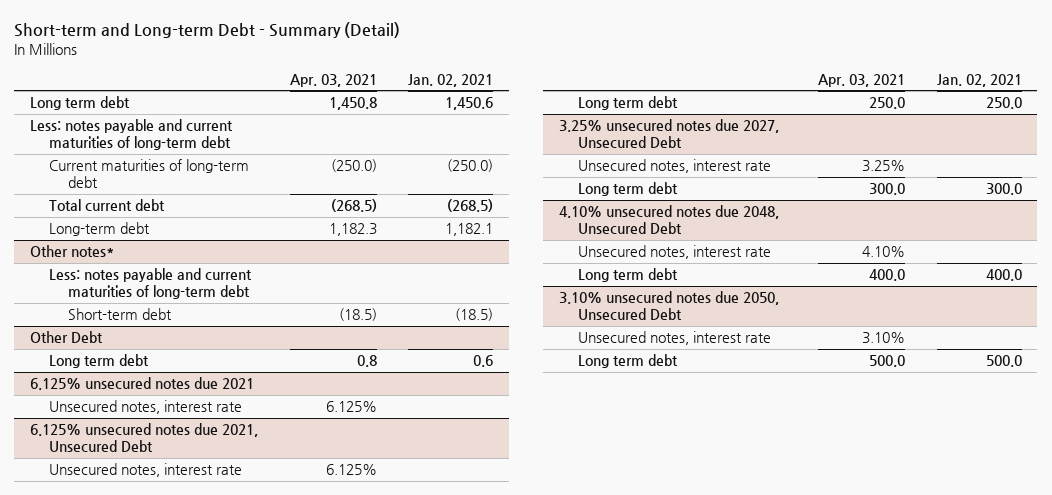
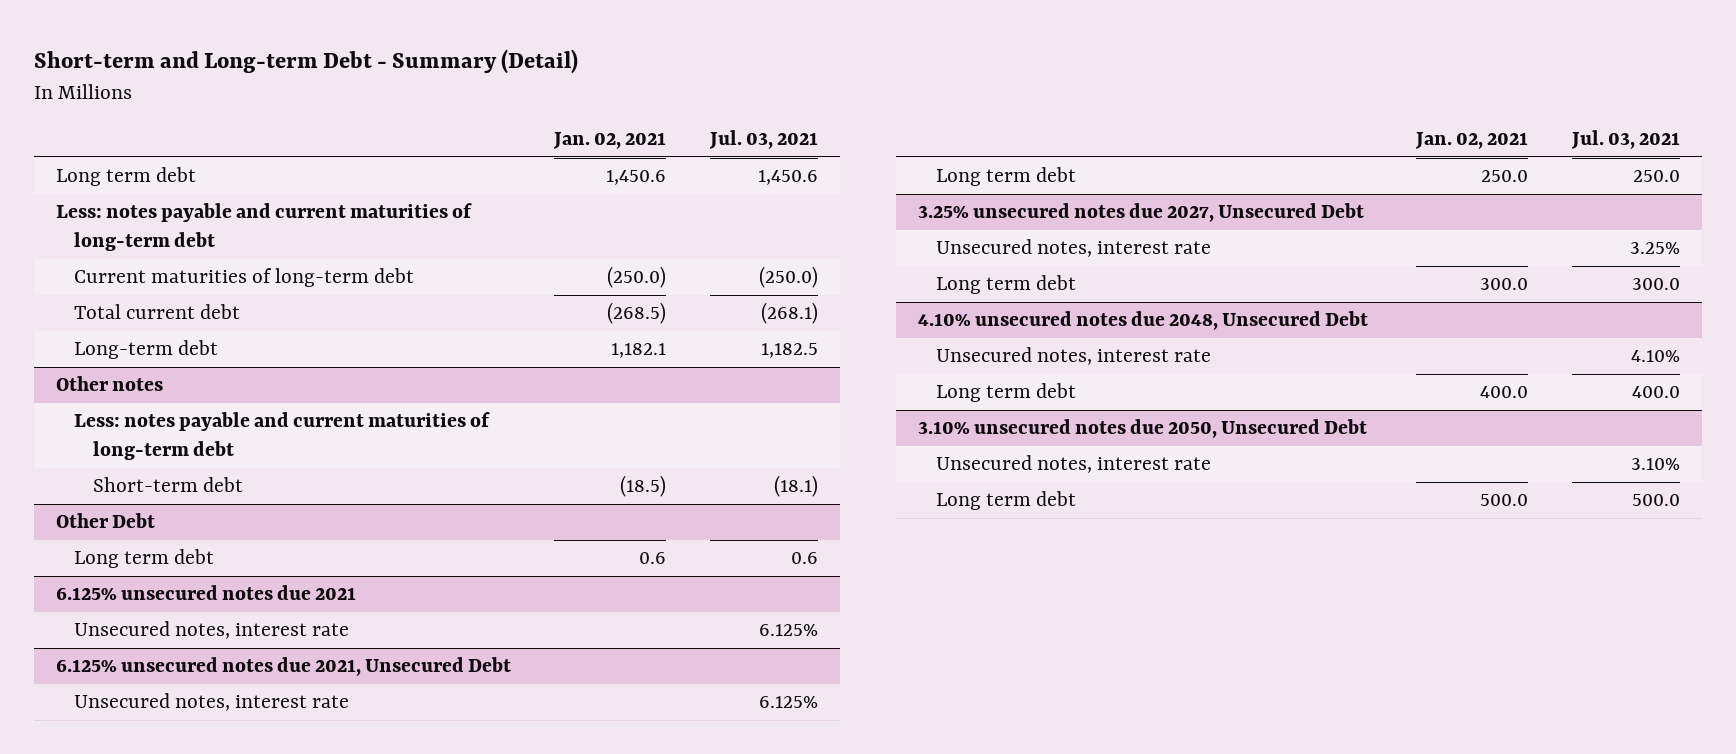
- | Apr. 03, 2021 | Jan. 02, 2021
+ | Jan. 02, 2021 | Jul. 03, 2021
- Other notes*
+ Other notes

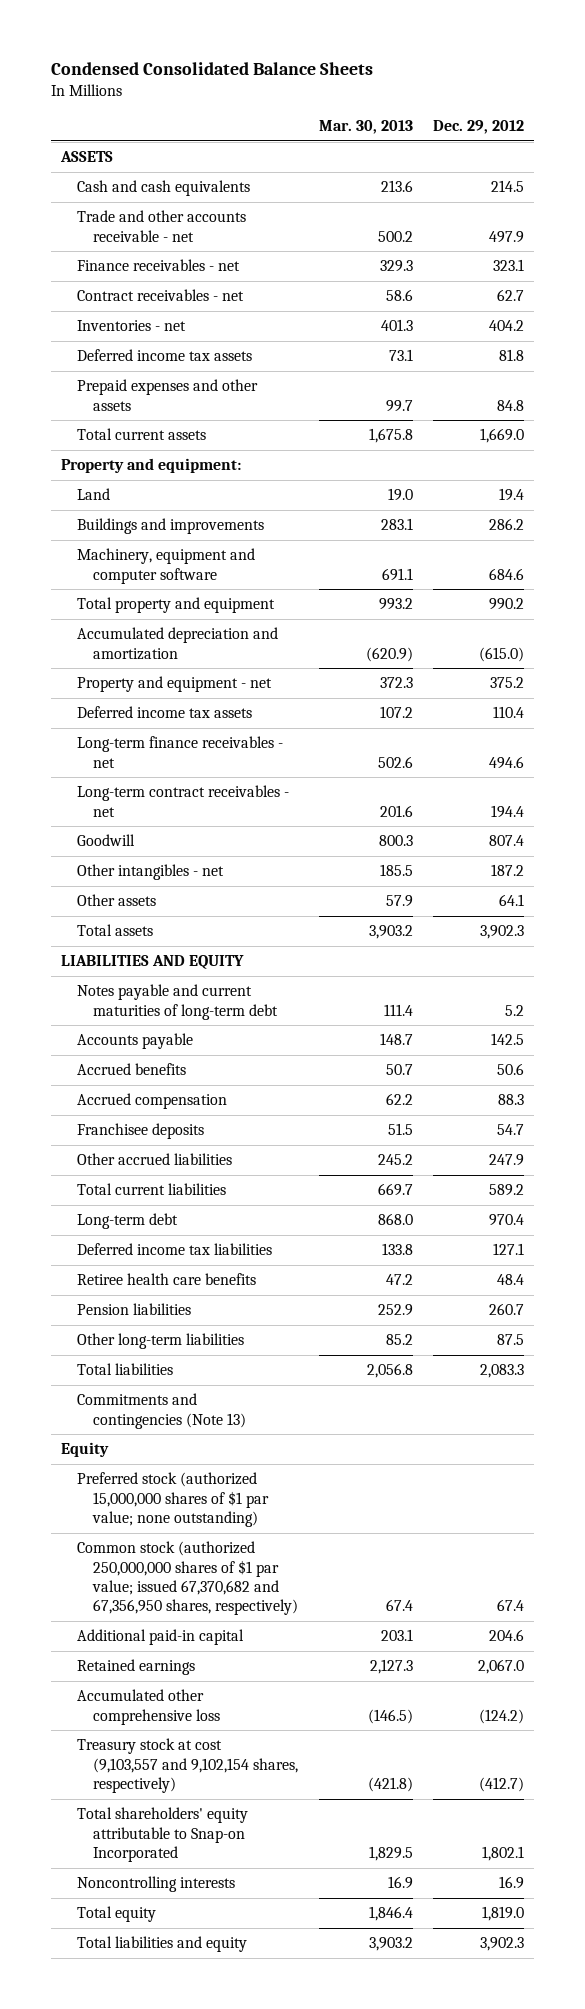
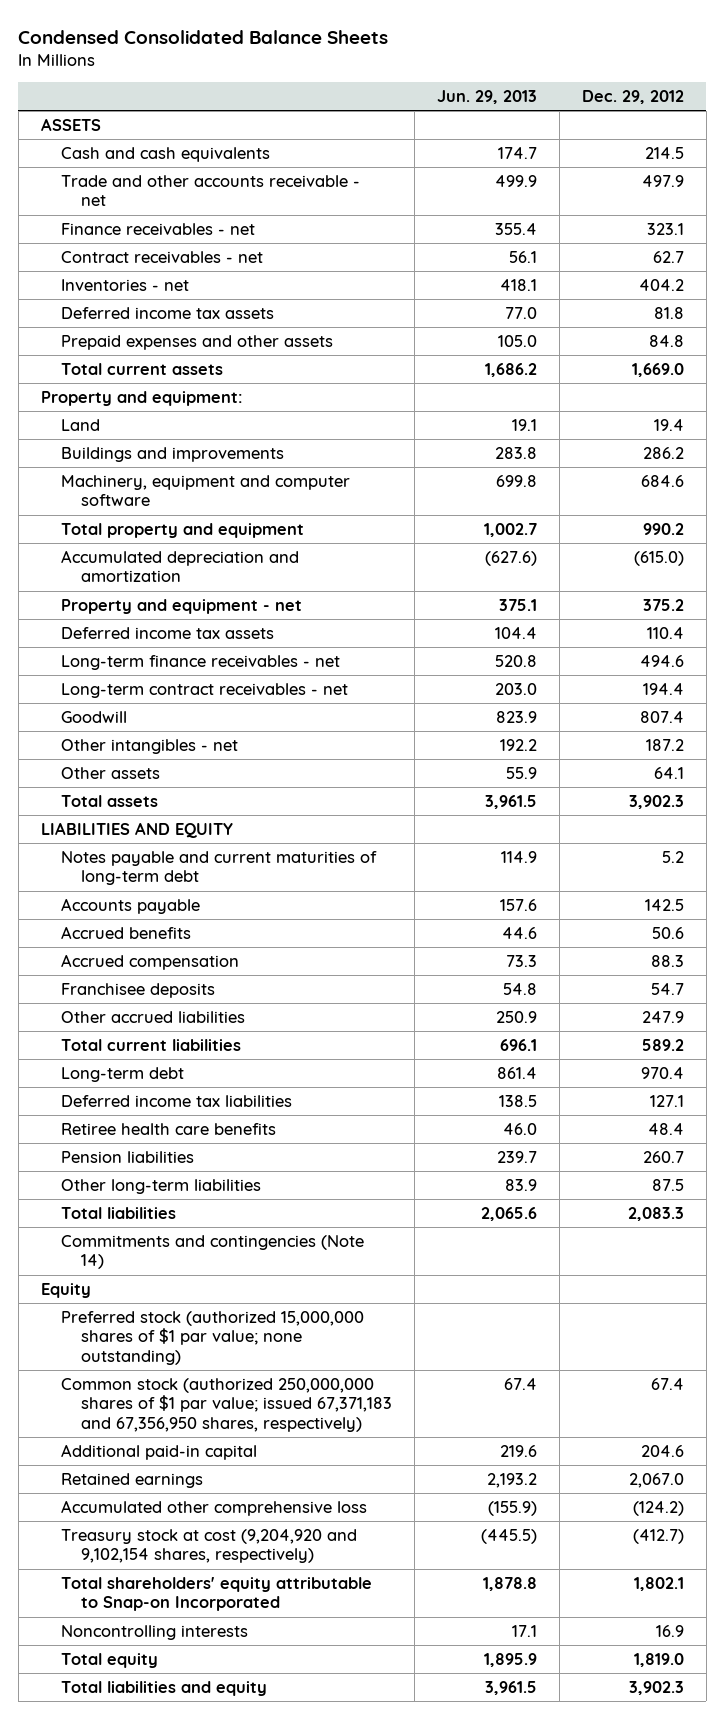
- | Mar. 30, 2013 | Dec. 29, 2012
+ | Jun. 29, 2013 | Dec. 29, 2012
- Commitments and contingencies (Note 13)
+ Commitments and contingencies (Note 14)
- Common stock (authorized 250,000,000 shares of $1 par value; issued 67,370,682 and 67,356,950 shares, respectively) | 67.4 | 67.4
+ Common stock (authorized 250,000,000 shares of $1 par value; issued 67,371,183 and 67,356,950 shares, respectively) | 67.4 | 67.4
- Treasury stock at cost (9,103,557 and 9,102,154 shares, respectively) | (421.8) | (412.7)
+ Treasury stock at cost (9,204,920 and 9,102,154 shares, respectively) | (445.5) | (412.7)

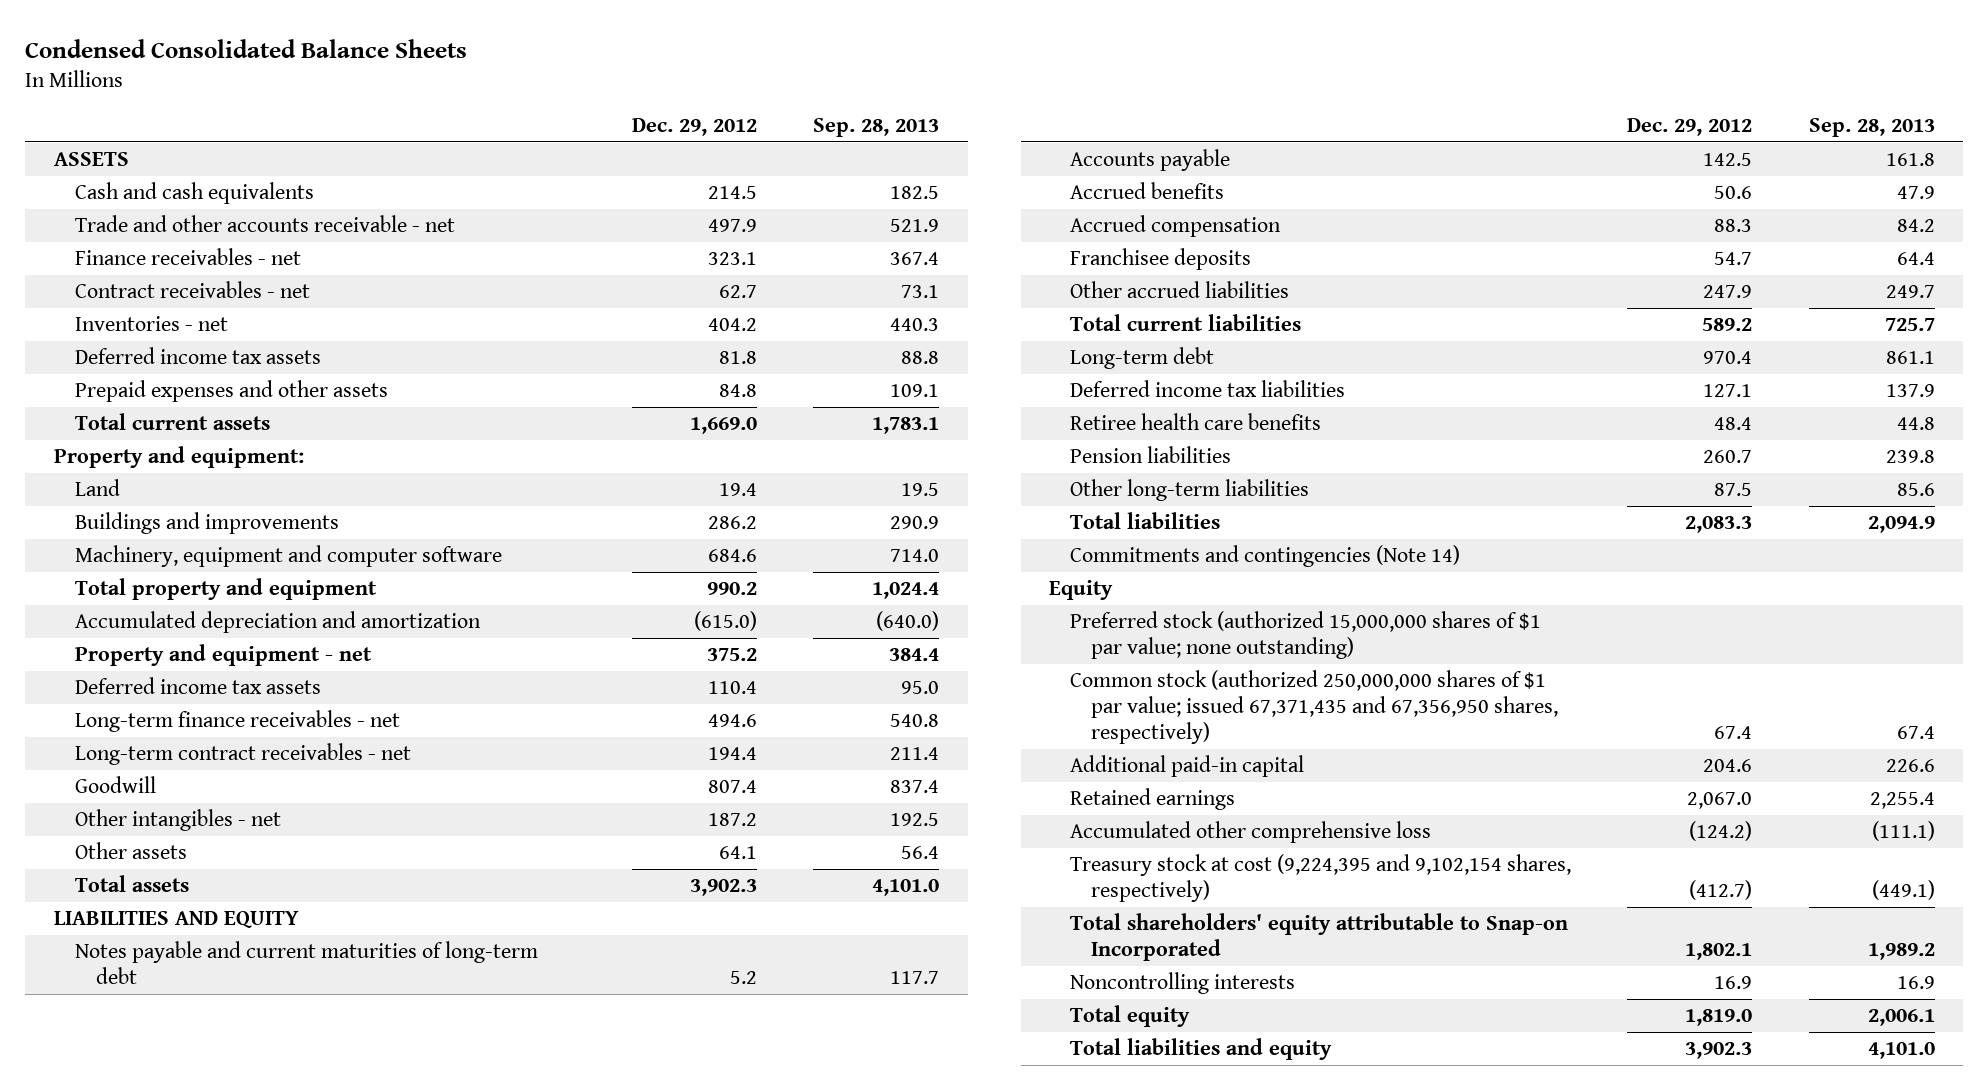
- | Jun. 29, 2013 | Dec. 29, 2012
+ | Dec. 29, 2012 | Sep. 28, 2013
- Common stock (authorized 250,000,000 shares of $1 par value; issued 67,371,183 and 67,356,950 shares, respectively) | 67.4 | 67.4
+ Common stock (authorized 250,000,000 shares of $1 par value; issued 67,371,435 and 67,356,950 shares, respectively) | 67.4 | 67.4
- Treasury stock at cost (9,204,920 and 9,102,154 shares, respectively) | (445.5) | (412.7)
+ Treasury stock at cost (9,224,395 and 9,102,154 shares, respectively) | (412.7) | (449.1)

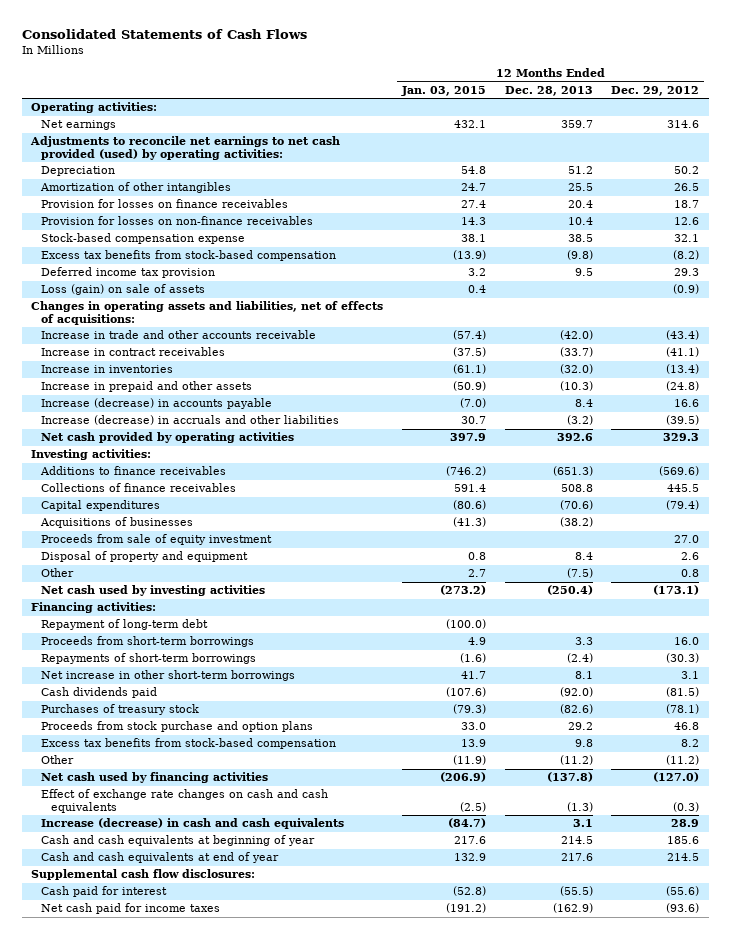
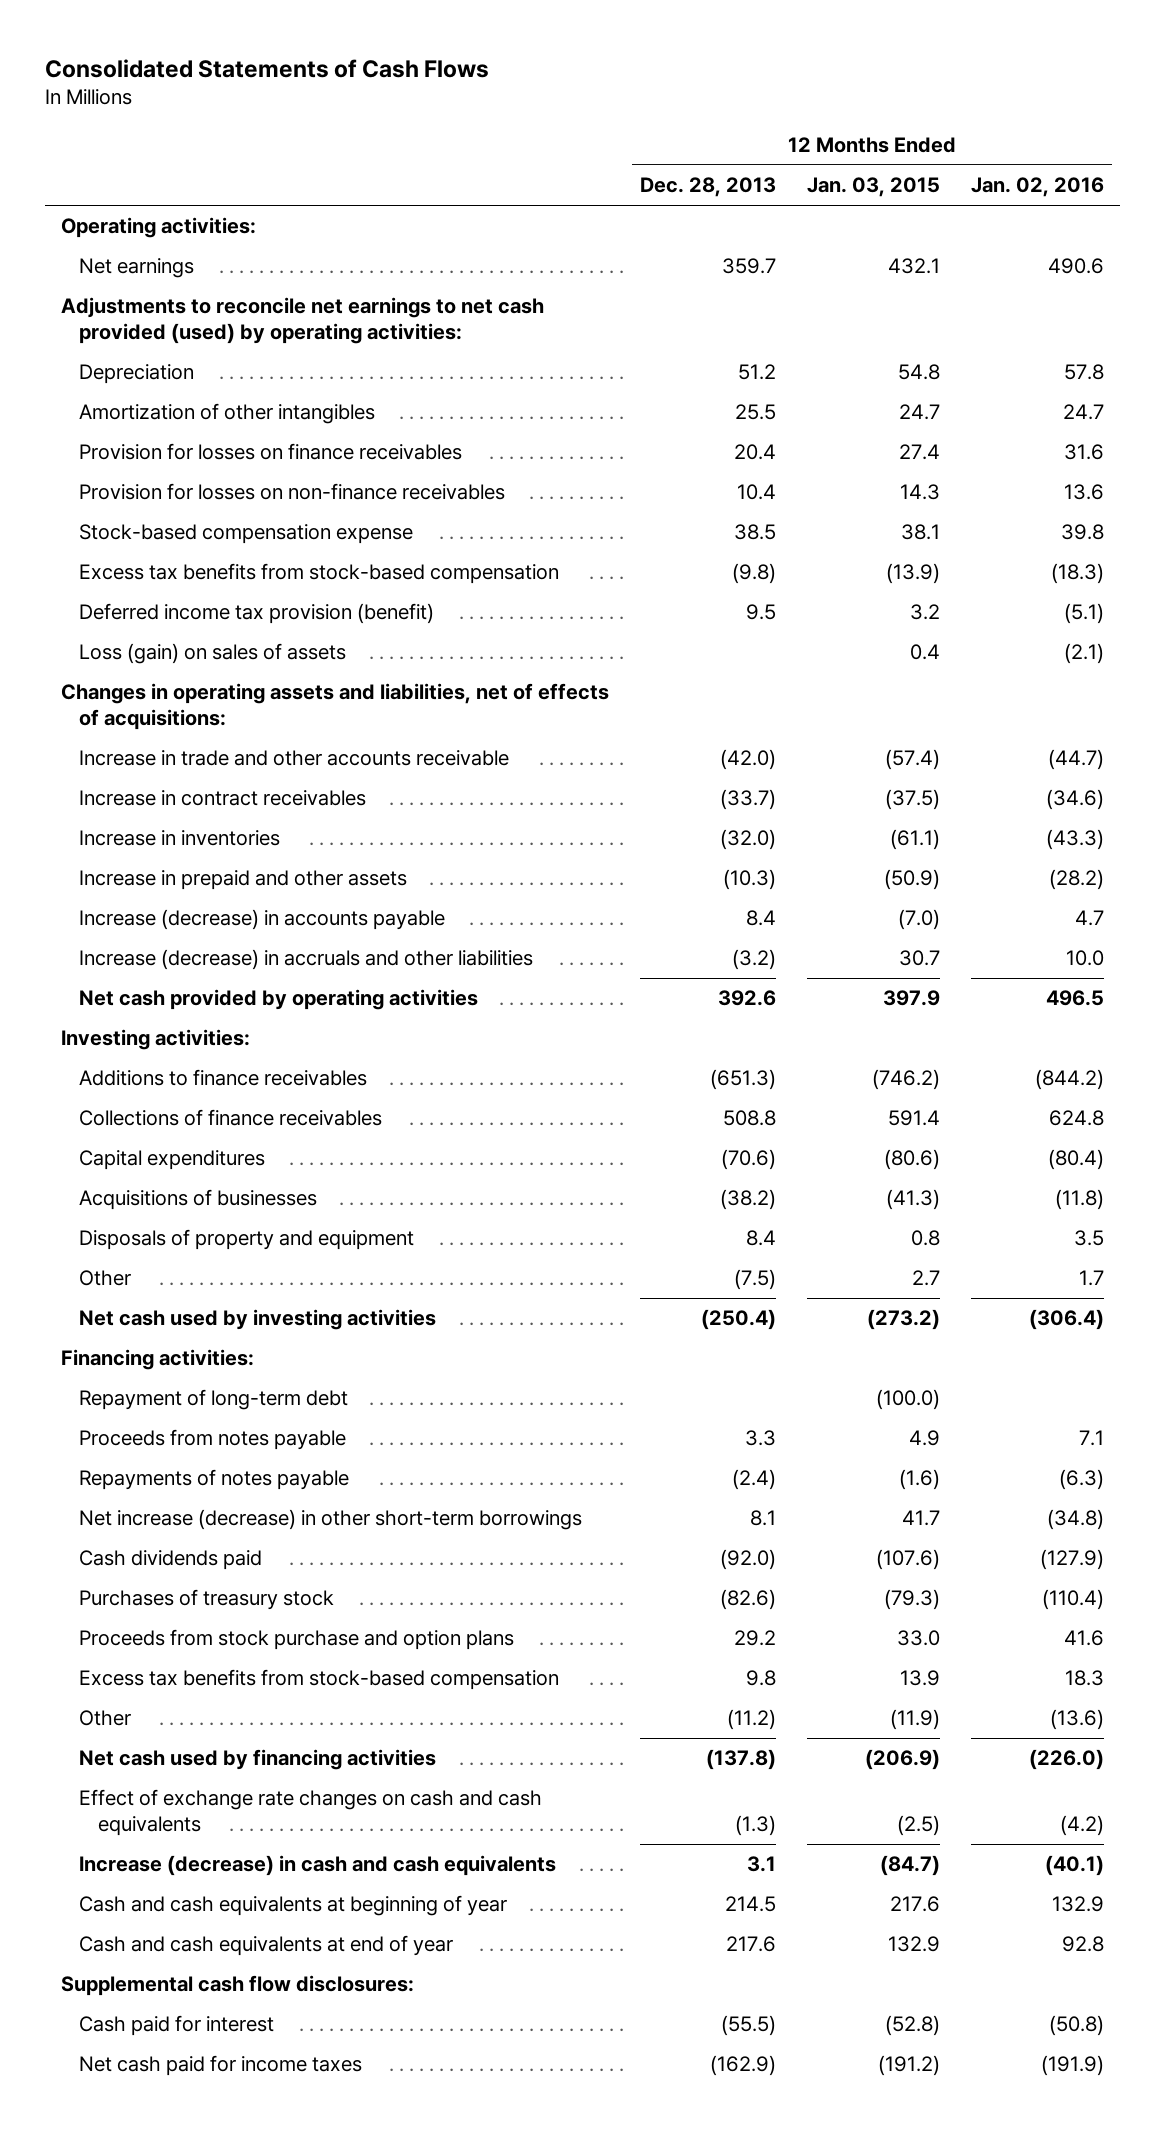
- | 12 Months Ended Jan. 03, 2015 | 12 Months Ended Dec. 28, 2013 | 12 Months Ended Dec. 29, 2012
+ | 12 Months Ended Dec. 28, 2013 | 12 Months Ended Jan. 03, 2015 | 12 Months Ended Jan. 02, 2016
- Deferred income tax provision | 3.2 | 9.5 | 29.3
- Loss (gain) on sale of assets | 0.4 | | (0.9)
+ Deferred income tax provision (benefit) | 9.5 | 3.2 | (5.1)
+ Loss (gain) on sales of assets | | 0.4 | (2.1)
- Proceeds from sale of equity investment | | | 27.0
- Disposal of property and equipment | 0.8 | 8.4 | 2.6
+ Disposals of property and equipment | 8.4 | 0.8 | 3.5
- Proceeds from short-term borrowings | 4.9 | 3.3 | 16.0
- Repayments of short-term borrowings | (1.6) | (2.4) | (30.3)
- Net increase in other short-term borrowings | 41.7 | 8.1 | 3.1
+ Proceeds from notes payable | 3.3 | 4.9 | 7.1
+ Repayments of notes payable | (2.4) | (1.6) | (6.3)
+ Net increase (decrease) in other short-term borrowings | 8.1 | 41.7 | (34.8)

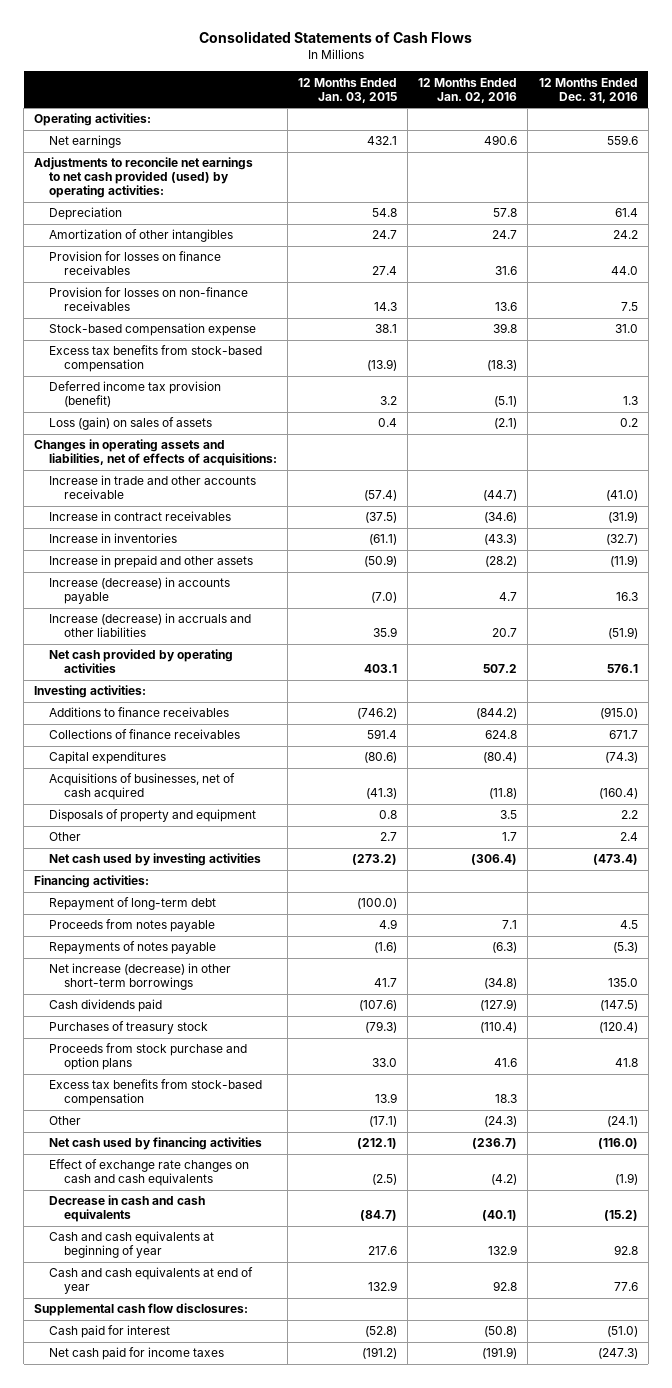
- | 12 Months Ended Dec. 28, 2013 | 12 Months Ended Jan. 03, 2015 | 12 Months Ended Jan. 02, 2016
+ | 12 Months Ended Jan. 03, 2015 | 12 Months Ended Jan. 02, 2016 | 12 Months Ended Dec. 31, 2016
- Increase (decrease) in accruals and other liabilities | (3.2) | 30.7 | 10.0
- Net cash provided by operating activities | 392.6 | 397.9 | 496.5
+ Increase (decrease) in accruals and other liabilities | 35.9 | 20.7 | (51.9)
+ Net cash provided by operating activities | 403.1 | 507.2 | 576.1
- Acquisitions of businesses | (38.2) | (41.3) | (11.8)
+ Acquisitions of businesses, net of cash acquired | (41.3) | (11.8) | (160.4)
- Other | (11.2) | (11.9) | (13.6)
- Net cash used by financing activities | (137.8) | (206.9) | (226.0)
+ Other | (17.1) | (24.3) | (24.1)
+ Net cash used by financing activities | (212.1) | (236.7) | (116.0)
- Increase (decrease) in cash and cash equivalents | 3.1 | (84.7) | (40.1)
+ Decrease in cash and cash equivalents | (84.7) | (40.1) | (15.2)

